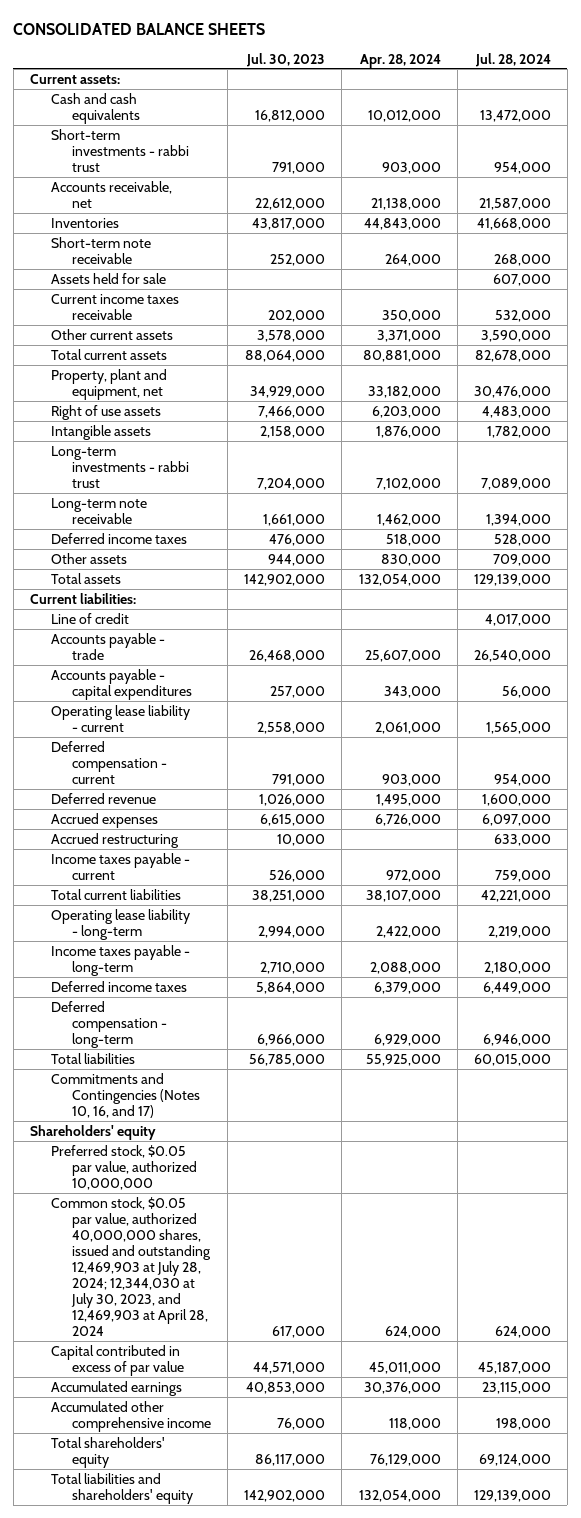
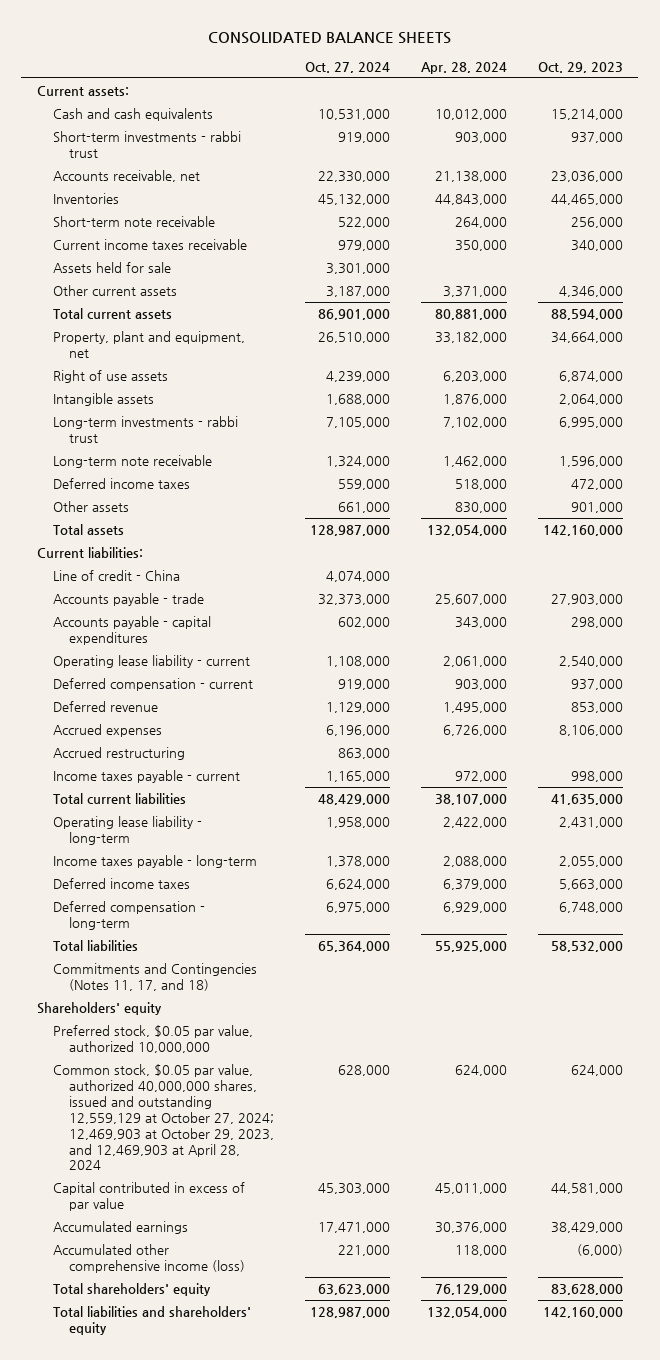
- | Jul. 30, 2023 | Apr. 28, 2024 | Jul. 28, 2024
+ | Oct. 27, 2024 | Apr. 28, 2024 | Oct. 29, 2023
moved down: Assets held for sale | 3,301,000 | |
- Line of credit | | | 4,017,000
+ Line of credit - China | 4,074,000 | |
- Commitments and Contingencies (Notes 10, 16, and 17)
+ Commitments and Contingencies (Notes 11, 17, and 18)
- Common stock, $0.05 par value, authorized 40,000,000 shares, issued and outstanding 12,469,903 at July 28, 2024; 12,344,030 at July 30, 2023, and 12,469,903 at April 28, 2024 | 617,000 | 624,000 | 624,000
+ Common stock, $0.05 par value, authorized 40,000,000 shares, issued and outstanding 12,559,129 at October 27, 2024; 12,469,903 at October 29, 2023, and 12,469,903 at April 28, 2024 | 628,000 | 624,000 | 624,000
- Accumulated other comprehensive income | 76,000 | 118,000 | 198,000
+ Accumulated other comprehensive income (loss) | 221,000 | 118,000 | (6,000)

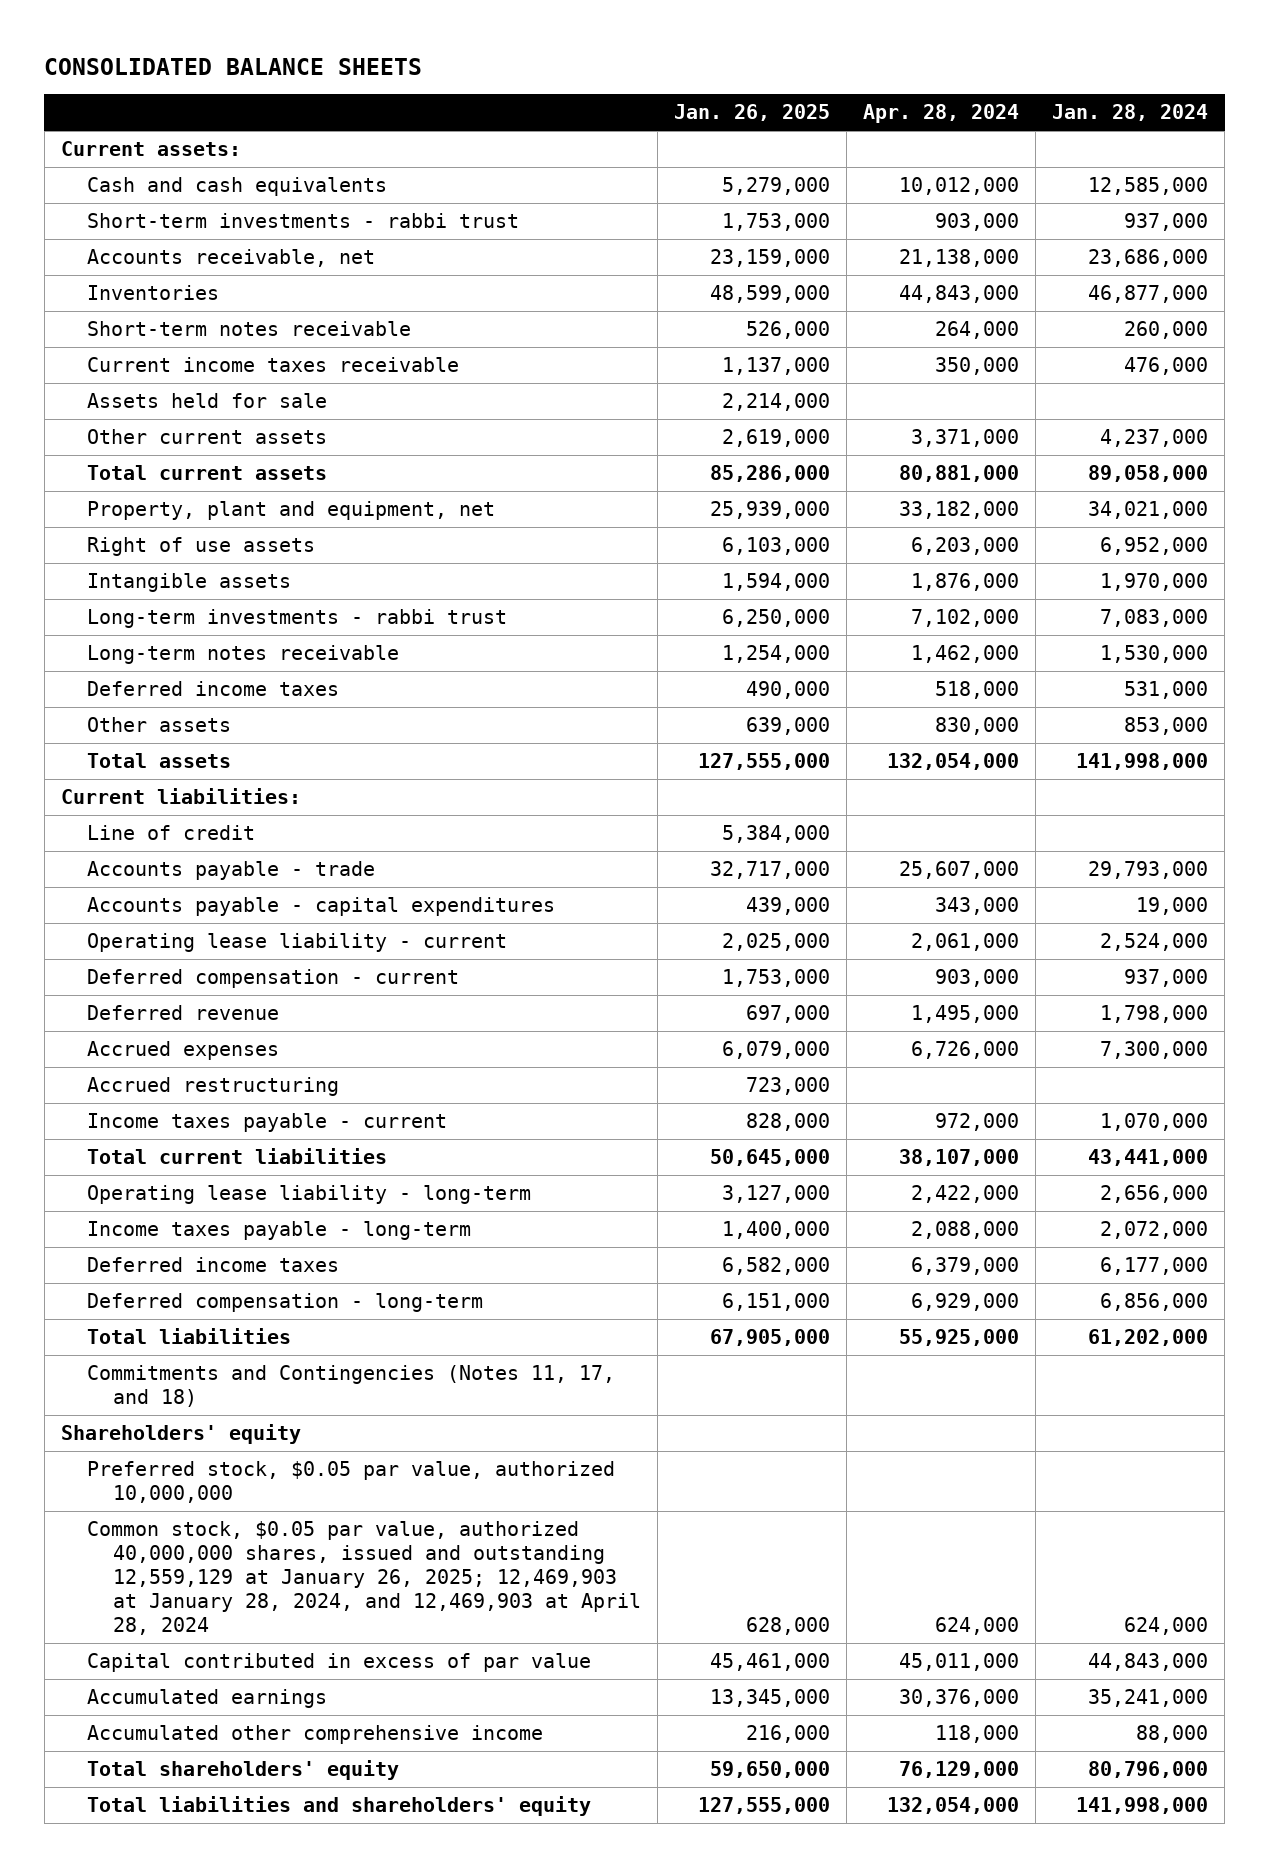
- | Oct. 27, 2024 | Apr. 28, 2024 | Oct. 29, 2023
+ | Jan. 26, 2025 | Apr. 28, 2024 | Jan. 28, 2024
- Short-term note receivable | 522,000 | 264,000 | 256,000
+ Short-term notes receivable | 526,000 | 264,000 | 260,000
- Long-term note receivable | 1,324,000 | 1,462,000 | 1,596,000
+ Long-term notes receivable | 1,254,000 | 1,462,000 | 1,530,000
- Line of credit - China | 4,074,000 | |
+ Line of credit | 5,384,000 | |
- Common stock, $0.05 par value, authorized 40,000,000 shares, issued and outstanding 12,559,129 at October 27, 2024; 12,469,903 at October 29, 2023, and 12,469,903 at April 28, 2024 | 628,000 | 624,000 | 624,000
+ Common stock, $0.05 par value, authorized 40,000,000 shares, issued and outstanding 12,559,129 at January 26, 2025; 12,469,903 at January 28, 2024, and 12,469,903 at April 28, 2024 | 628,000 | 624,000 | 624,000
- Accumulated other comprehensive income (loss) | 221,000 | 118,000 | (6,000)
+ Accumulated other comprehensive income | 216,000 | 118,000 | 88,000

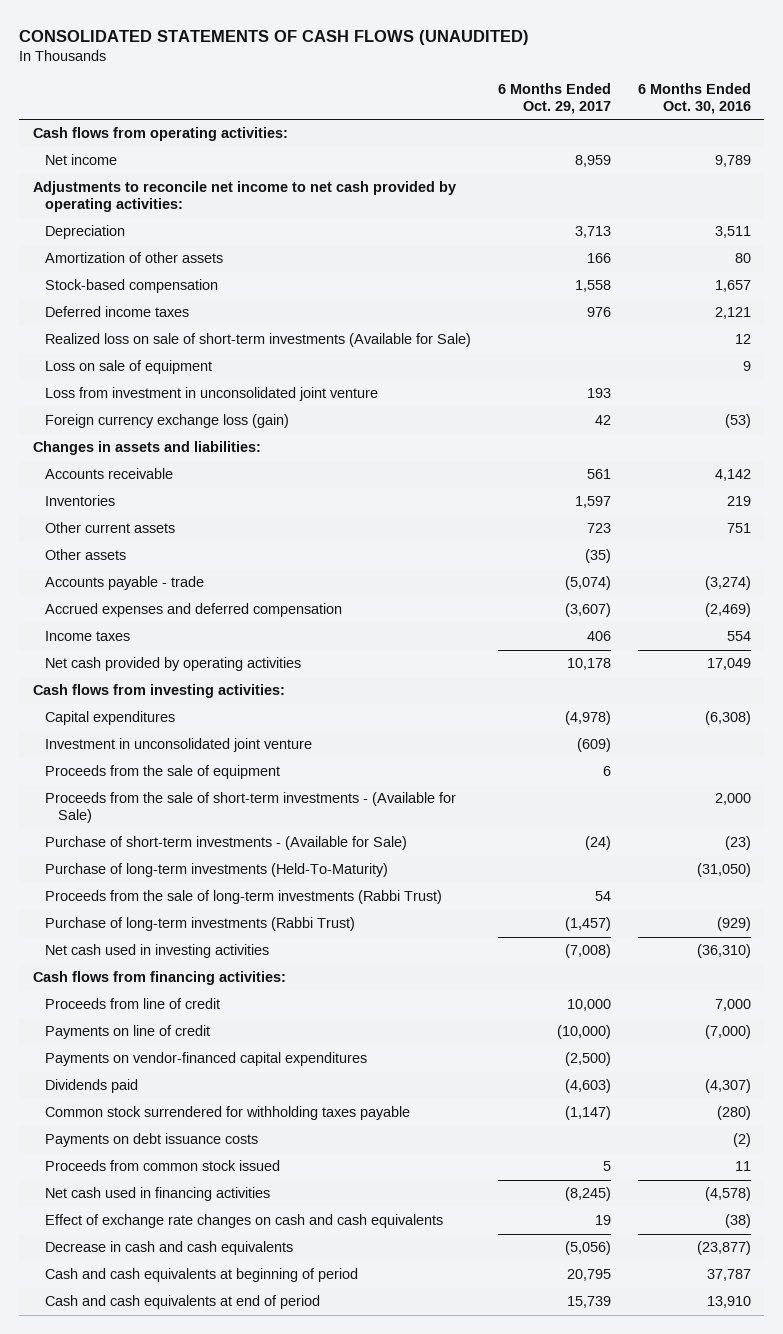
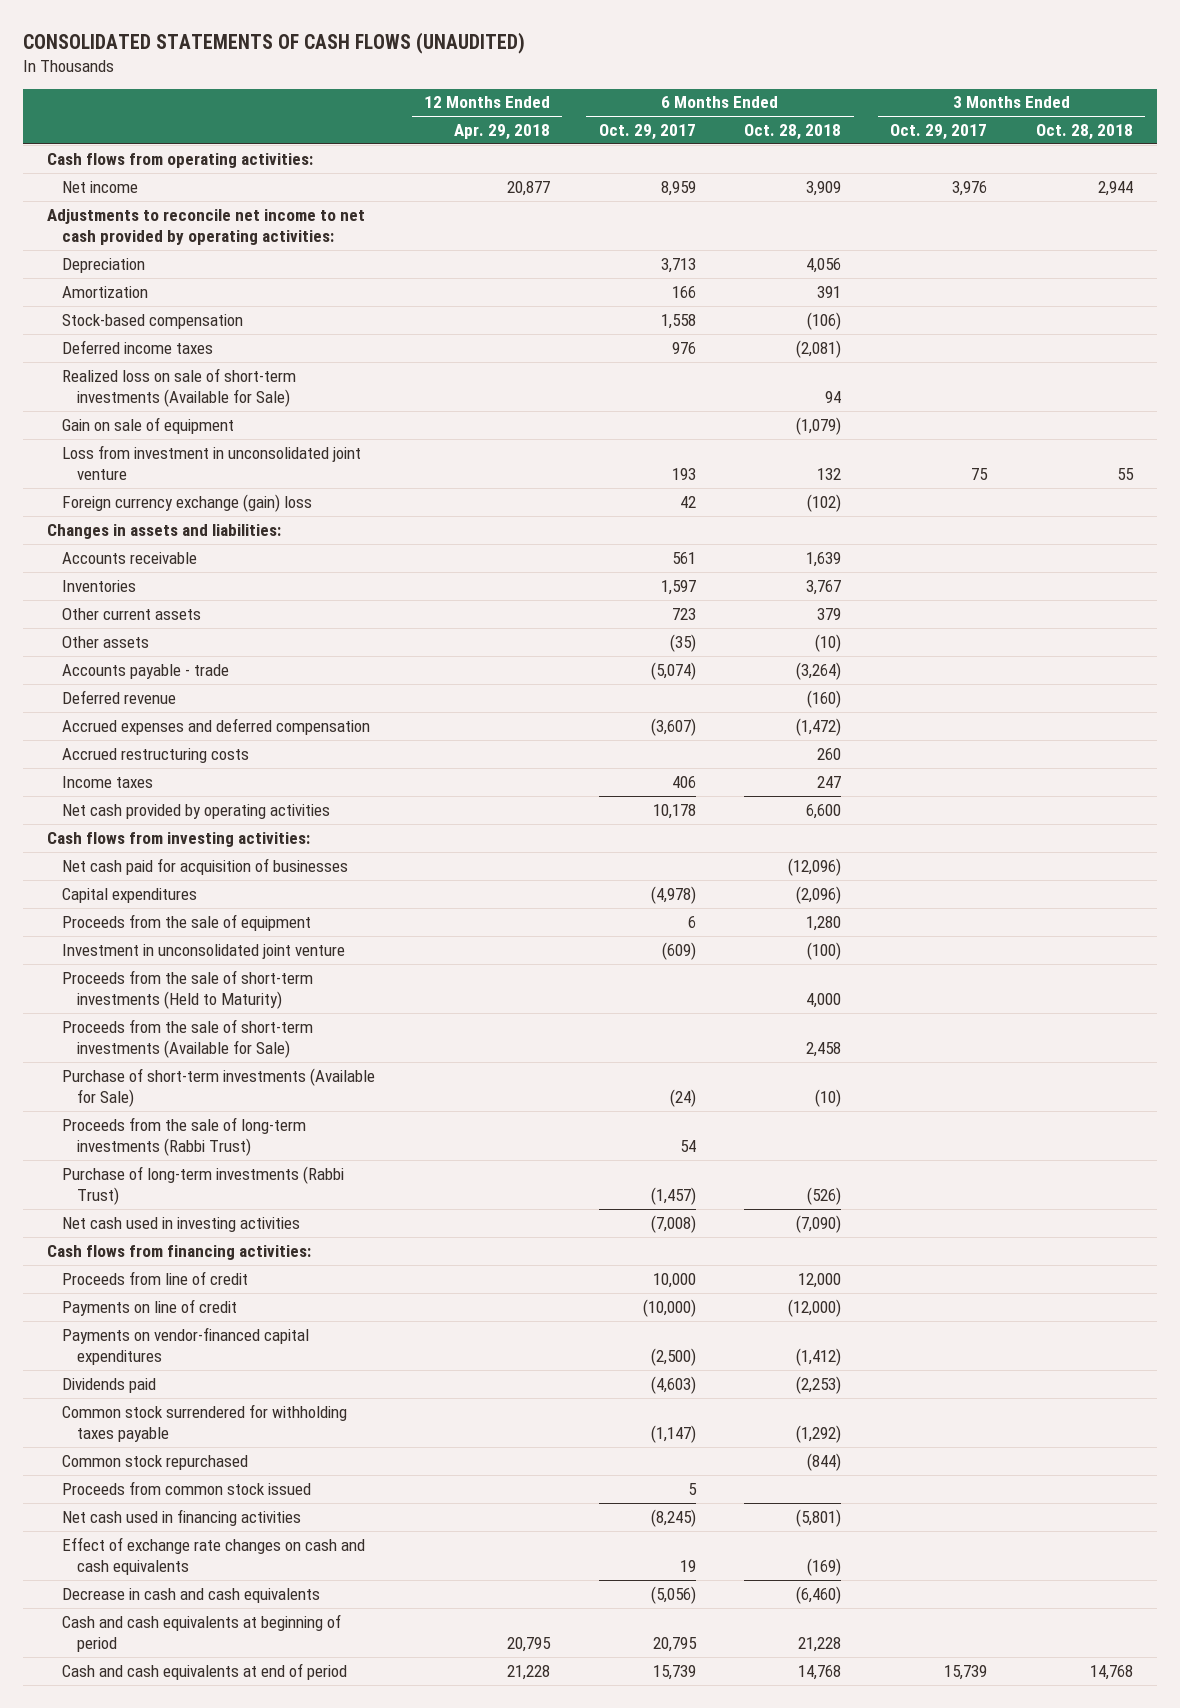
- | 6 Months Ended Oct. 29, 2017 | 6 Months Ended Oct. 30, 2016
+ | 12 Months Ended Apr. 29, 2018 | 6 Months Ended Oct. 29, 2017 | 6 Months Ended Oct. 28, 2018 | 3 Months Ended Oct. 29, 2017 | 3 Months Ended Oct. 28, 2018
- Amortization of other assets | 166 | 80
+ Amortization | | 166 | 391 | |
- Loss on sale of equipment | | 9
+ Gain on sale of equipment | | | (1,079) | |
- Foreign currency exchange loss (gain) | 42 | (53)
+ Foreign currency exchange (gain) loss | | 42 | (102) | |
+ Deferred revenue | | | (160) | |
+ Accrued restructuring costs | | | 260 | |
+ Net cash paid for acquisition of businesses | | | (12,096) | |
- Proceeds from the sale of short-term investments - (Available for Sale) | | 2,000
- Purchase of short-term investments - (Available for Sale) | (24) | (23)
- Purchase of long-term investments (Held-To-Maturity) | | (31,050)
moved down: Investment in unconsolidated joint venture | | (609) | (100) | |
+ Proceeds from the sale of short-term investments (Held to Maturity) | | | 4,000 | |
+ Proceeds from the sale of short-term investments (Available for Sale) | | | 2,458 | |
+ Purchase of short-term investments (Available for Sale) | | (24) | (10) | |
- Payments on debt issuance costs | | (2)
+ Common stock repurchased | | | (844) | |

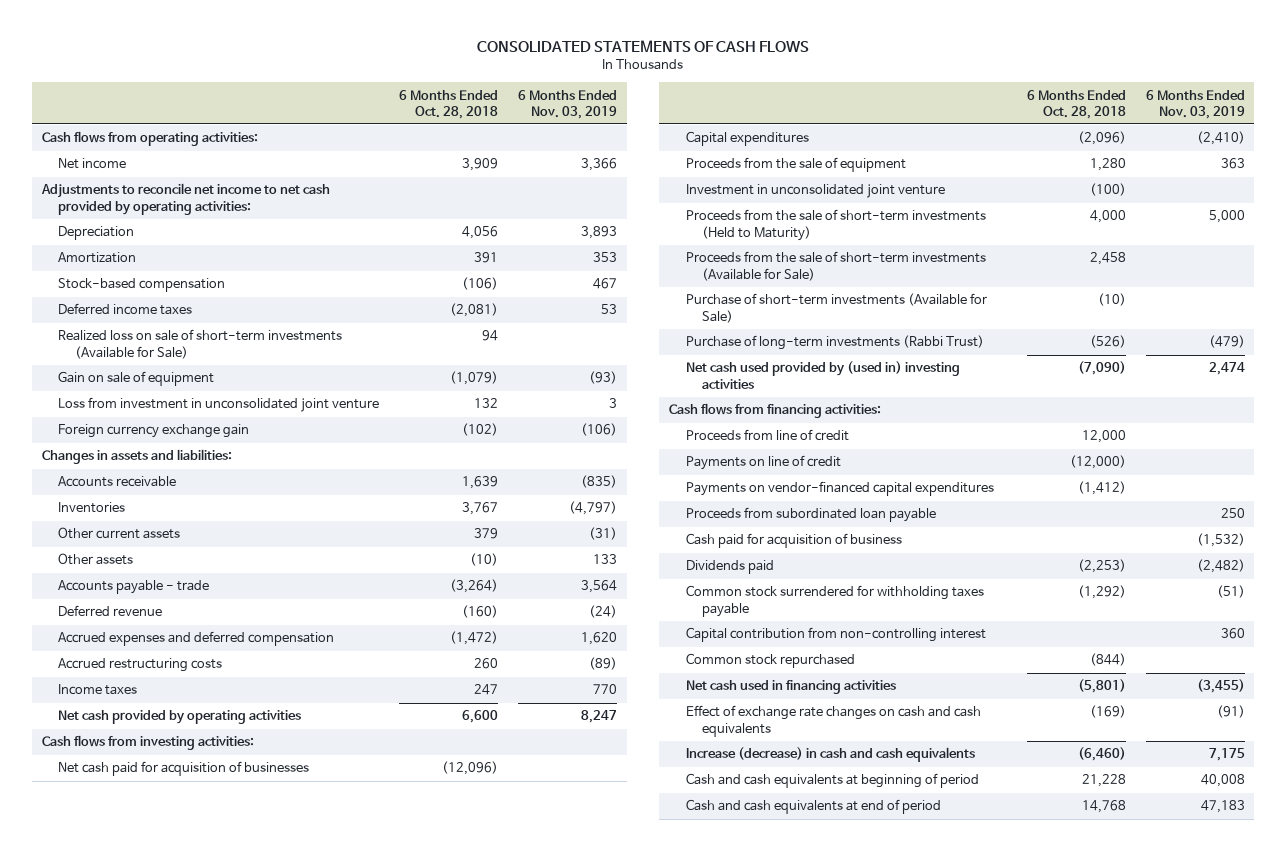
- CONSOLIDATED STATEMENTS OF CASH FLOWS (UNAUDITED)
+ CONSOLIDATED STATEMENTS OF CASH FLOWS
- | 12 Months Ended Apr. 29, 2018 | 6 Months Ended Oct. 29, 2017 | 6 Months Ended Oct. 28, 2018 | 3 Months Ended Oct. 29, 2017 | 3 Months Ended Oct. 28, 2018
+ | 6 Months Ended Oct. 28, 2018 | 6 Months Ended Nov. 03, 2019
- Foreign currency exchange (gain) loss | | 42 | (102) | |
+ Foreign currency exchange gain | (102) | (106)
- Proceeds from the sale of long-term investments (Rabbi Trust) | | 54 | | |
- Net cash used in investing activities | | (7,008) | (7,090) | |
+ Net cash used provided by (used in) investing activities | (7,090) | 2,474
+ Proceeds from subordinated loan payable | | 250
+ Cash paid for acquisition of business | | (1,532)
+ Capital contribution from non-controlling interest | | 360
- Proceeds from common stock issued | | 5 | | |
- Decrease in cash and cash equivalents | | (5,056) | (6,460) | |
+ Increase (decrease) in cash and cash equivalents | (6,460) | 7,175

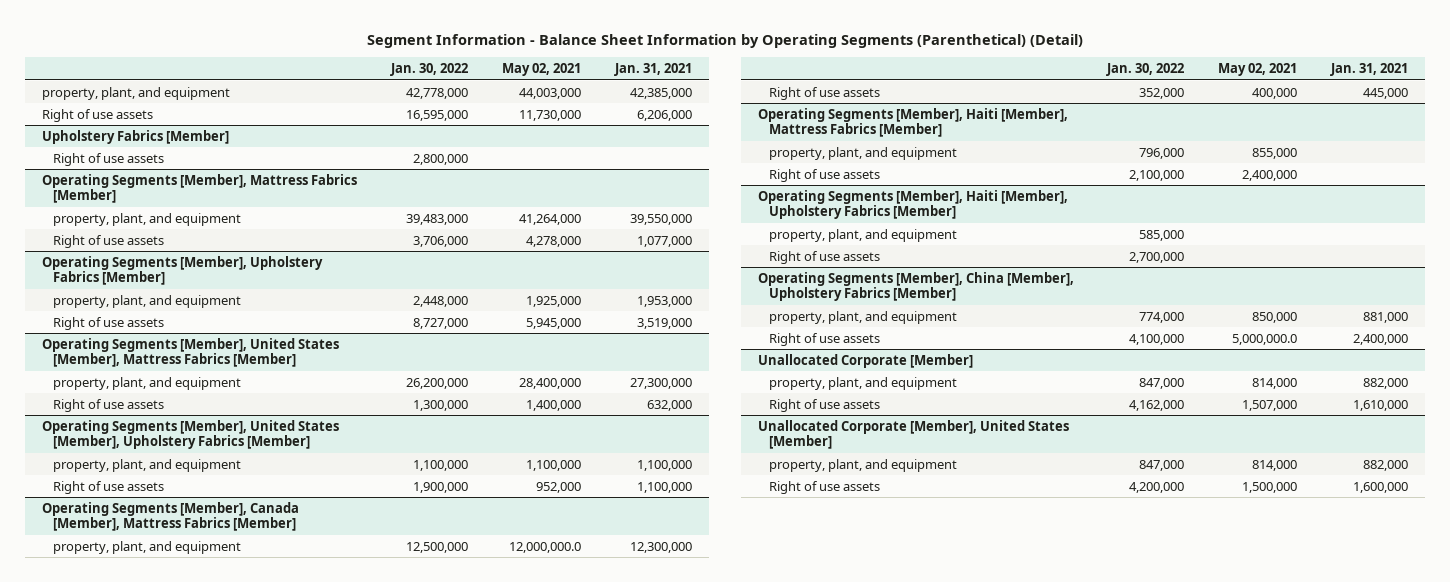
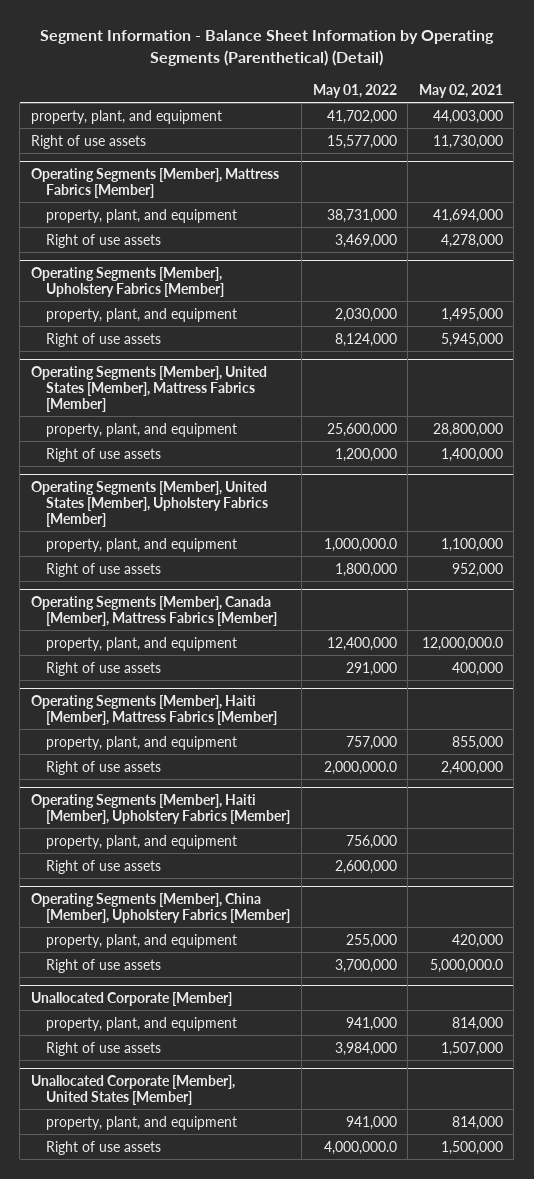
- | Jan. 30, 2022 | May 02, 2021 | Jan. 31, 2021
+ | May 01, 2022 | May 02, 2021
- Upholstery Fabrics [Member]
- Right of use assets | 2,800,000 | |
@ Operating Segments [Member], Mattress Fabrics [Member]
- property, plant, and equipment | 39,483,000 | 41,264,000 | 39,550,000
+ property, plant, and equipment | 38,731,000 | 41,694,000
@ Operating Segments [Member], Upholstery Fabrics [Member]
- property, plant, and equipment | 2,448,000 | 1,925,000 | 1,953,000
+ property, plant, and equipment | 2,030,000 | 1,495,000
@ Operating Segments [Member], United States [Member], Mattress Fabrics [Member]
- property, plant, and equipment | 26,200,000 | 28,400,000 | 27,300,000
+ property, plant, and equipment | 25,600,000 | 28,800,000
@ Operating Segments [Member], China [Member], Upholstery Fabrics [Member]
- property, plant, and equipment | 774,000 | 850,000 | 881,000
+ property, plant, and equipment | 255,000 | 420,000

